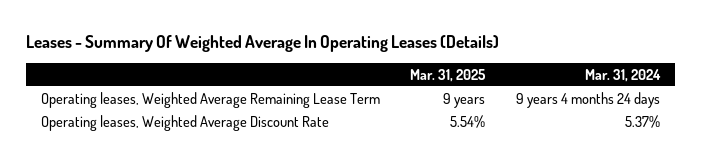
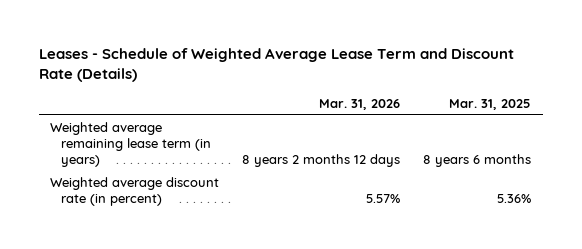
- Leases - Summary Of Weighted Average In Operating Leases (Details)
+ Leases - Schedule of Weighted Average Lease Term and Discount Rate (Details)
- | Mar. 31, 2025 | Mar. 31, 2024
+ | Mar. 31, 2026 | Mar. 31, 2025
- Operating leases, Weighted Average Remaining Lease Term | 9 years | 9 years 4 months 24 days
- Operating leases, Weighted Average Discount Rate | 5.54% | 5.37%
+ Weighted average remaining lease term (in years) | 8 years 2 months 12 days | 8 years 6 months
+ Weighted average discount rate (in percent) | 5.57% | 5.36%

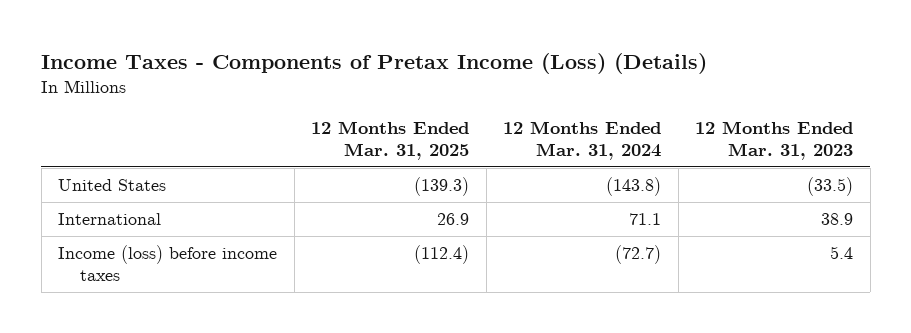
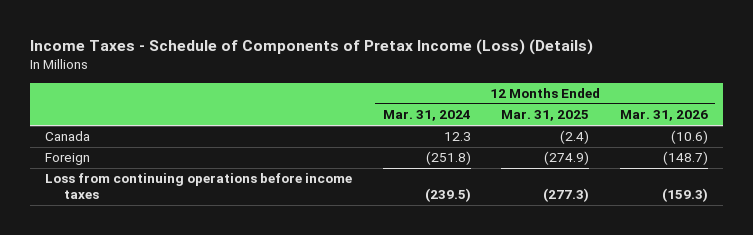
- Income Taxes - Components of Pretax Income (Loss) (Details)
+ Income Taxes - Schedule of Components of Pretax Income (Loss) (Details)
- | 12 Months Ended Mar. 31, 2025 | 12 Months Ended Mar. 31, 2024 | 12 Months Ended Mar. 31, 2023
+ | 12 Months Ended Mar. 31, 2024 | 12 Months Ended Mar. 31, 2025 | 12 Months Ended Mar. 31, 2026
- United States | (139.3) | (143.8) | (33.5)
- International | 26.9 | 71.1 | 38.9
- Income (loss) before income taxes | (112.4) | (72.7) | 5.4
+ Canada | 12.3 | (2.4) | (10.6)
+ Foreign | (251.8) | (274.9) | (148.7)
+ Loss from continuing operations before income taxes | (239.5) | (277.3) | (159.3)

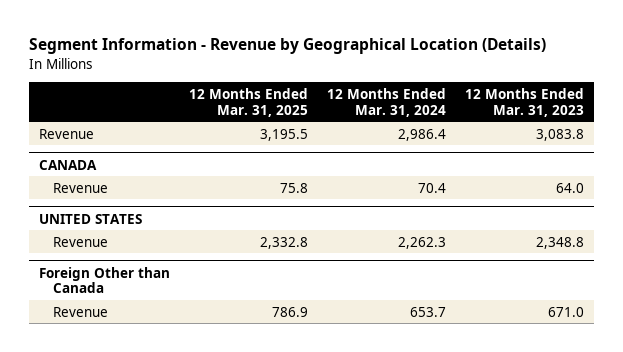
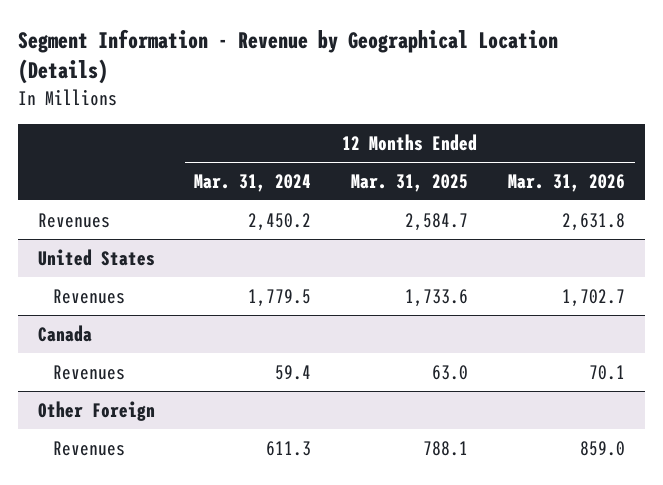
- | 12 Months Ended Mar. 31, 2025 | 12 Months Ended Mar. 31, 2024 | 12 Months Ended Mar. 31, 2023
+ | 12 Months Ended Mar. 31, 2024 | 12 Months Ended Mar. 31, 2025 | 12 Months Ended Mar. 31, 2026
- Revenue | 3,195.5 | 2,986.4 | 3,083.8
- CANADA
- Revenue | 75.8 | 70.4 | 64.0
- UNITED STATES
- Revenue | 2,332.8 | 2,262.3 | 2,348.8
- Foreign Other than Canada
- Revenue | 786.9 | 653.7 | 671.0
+ Revenues | 2,450.2 | 2,584.7 | 2,631.8
+ United States
+ Revenues | 1,779.5 | 1,733.6 | 1,702.7
+ Canada
+ Revenues | 59.4 | 63.0 | 70.1
+ Other Foreign
+ Revenues | 611.3 | 788.1 | 859.0

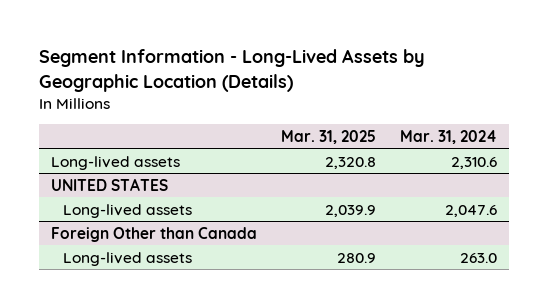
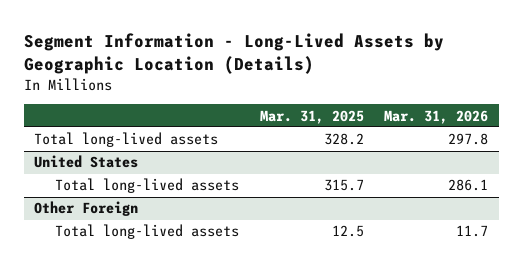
- | Mar. 31, 2025 | Mar. 31, 2024
+ | Mar. 31, 2025 | Mar. 31, 2026
- Long-lived assets | 2,320.8 | 2,310.6
- UNITED STATES
- Long-lived assets | 2,039.9 | 2,047.6
- Foreign Other than Canada
- Long-lived assets | 280.9 | 263.0
+ Total long-lived assets | 328.2 | 297.8
+ United States
+ Total long-lived assets | 315.7 | 286.1
+ Other Foreign
+ Total long-lived assets | 12.5 | 11.7

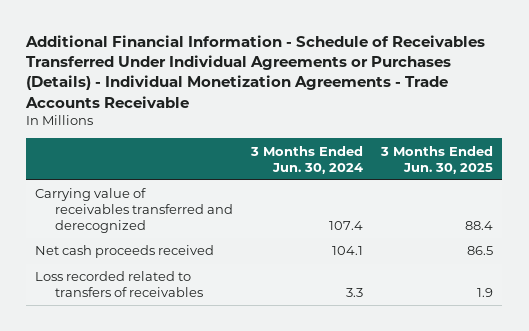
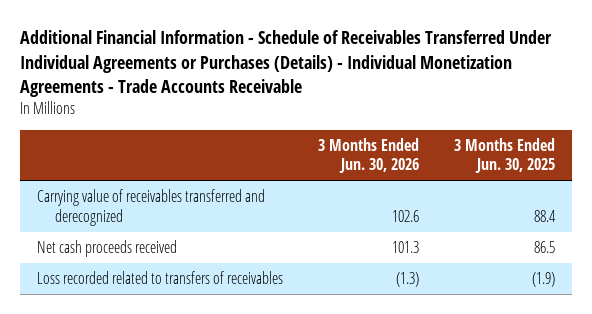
- | 3 Months Ended Jun. 30, 2024 | 3 Months Ended Jun. 30, 2025
+ | 3 Months Ended Jun. 30, 2026 | 3 Months Ended Jun. 30, 2025
- Loss recorded related to transfers of receivables | 3.3 | 1.9
+ Loss recorded related to transfers of receivables | (1.3) | (1.9)

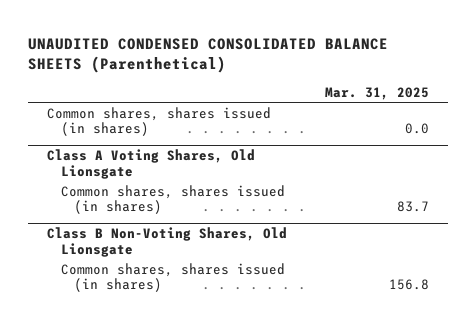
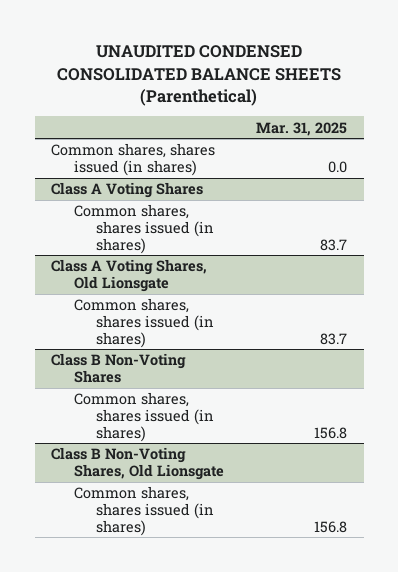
+ Class A Voting Shares
+ Common shares, shares issued (in shares) | 83.7
+ Class B Non-Voting Shares
+ Common shares, shares issued (in shares) | 156.8

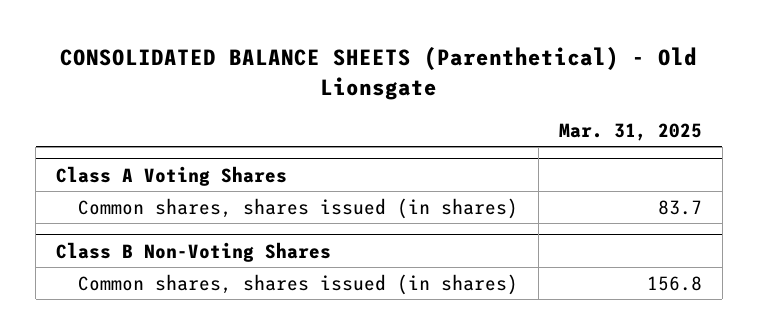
- UNAUDITED CONDENSED CONSOLIDATED BALANCE SHEETS (Parenthetical)
+ CONSOLIDATED BALANCE SHEETS (Parenthetical) - Old Lionsgate
- Common shares, shares issued (in shares) | 0.0
- Class A Voting Shares, Old Lionsgate
- Common shares, shares issued (in shares) | 83.7
- Class B Non-Voting Shares, Old Lionsgate
- Common shares, shares issued (in shares) | 156.8

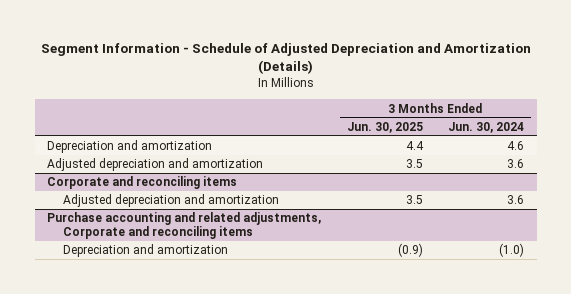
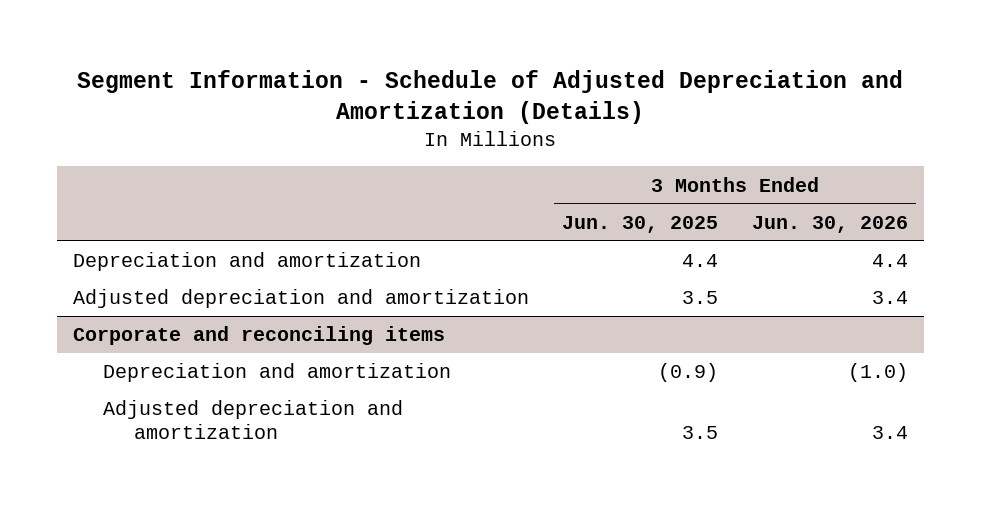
- | 3 Months Ended Jun. 30, 2025 | 3 Months Ended Jun. 30, 2024
+ | 3 Months Ended Jun. 30, 2025 | 3 Months Ended Jun. 30, 2026
- Purchase accounting and related adjustments, Corporate and reconciling items
@ Corporate and reconciling items
moved down: Adjusted depreciation and amortization | 3.5 | 3.4

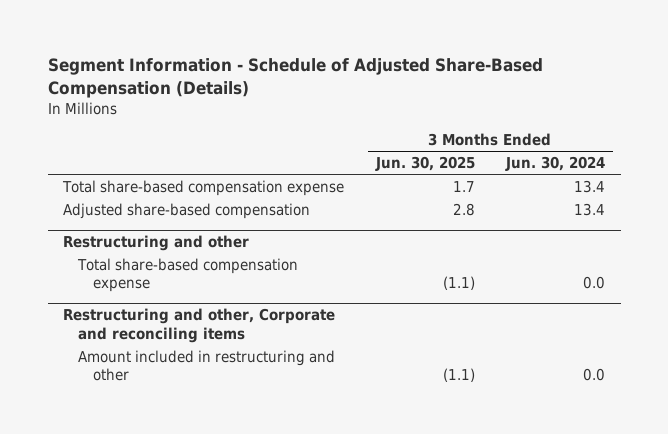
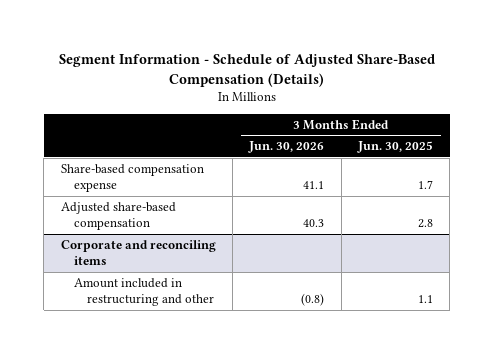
- | 3 Months Ended Jun. 30, 2025 | 3 Months Ended Jun. 30, 2024
+ | 3 Months Ended Jun. 30, 2026 | 3 Months Ended Jun. 30, 2025
- Total share-based compensation expense | 1.7 | 13.4
+ Share-based compensation expense | 41.1 | 1.7
- Restructuring and other
- Total share-based compensation expense | (1.1) | 0.0
- Restructuring and other, Corporate and reconciling items
- Amount included in restructuring and other | (1.1) | 0.0
+ Corporate and reconciling items
+ Amount included in restructuring and other | (0.8) | 1.1

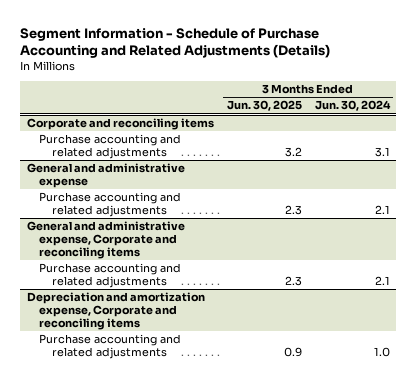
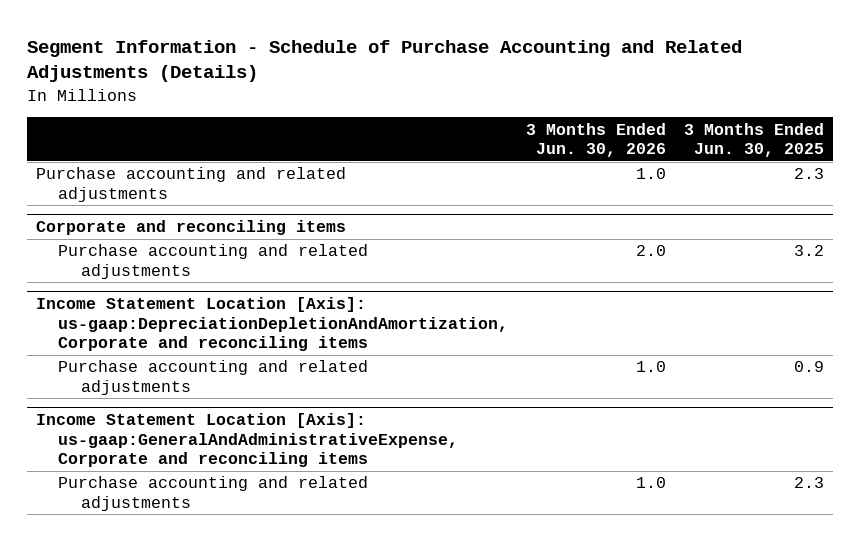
- | 3 Months Ended Jun. 30, 2025 | 3 Months Ended Jun. 30, 2024
+ | 3 Months Ended Jun. 30, 2026 | 3 Months Ended Jun. 30, 2025
+ Purchase accounting and related adjustments | 1.0 | 2.3
- General and administrative expense
- Purchase accounting and related adjustments | 2.3 | 2.1
- General and administrative expense, Corporate and reconciling items
- Purchase accounting and related adjustments | 2.3 | 2.1
- Depreciation and amortization expense, Corporate and reconciling items
+ Income Statement Location [Axis]: us-gaap:DepreciationDepletionAndAmortization, Corporate and reconciling items
+ Income Statement Location [Axis]: us-gaap:GeneralAndAdministrativeExpense, Corporate and reconciling items
+ Purchase accounting and related adjustments | 1.0 | 2.3

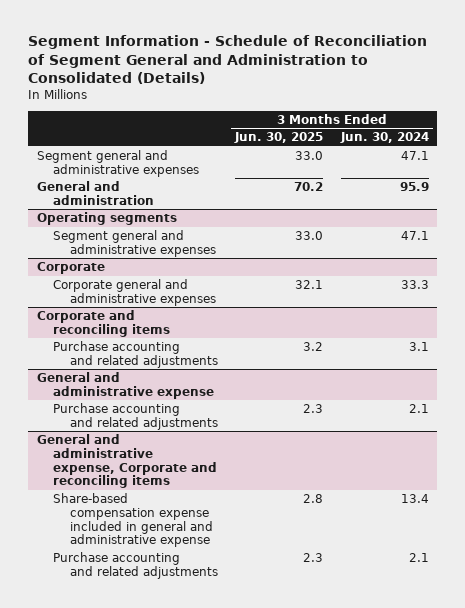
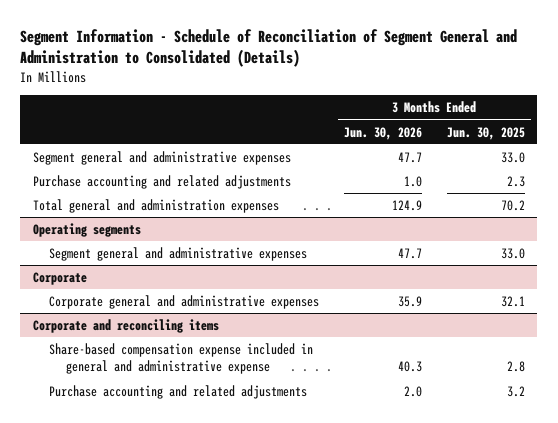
- | 3 Months Ended Jun. 30, 2025 | 3 Months Ended Jun. 30, 2024
+ | 3 Months Ended Jun. 30, 2026 | 3 Months Ended Jun. 30, 2025
- General and administration | 70.2 | 95.9
+ Purchase accounting and related adjustments | 1.0 | 2.3
+ Total general and administration expenses | 124.9 | 70.2
- General and administrative expense
- Purchase accounting and related adjustments | 2.3 | 2.1
- General and administrative expense, Corporate and reconciling items
- Purchase accounting and related adjustments | 2.3 | 2.1
@ Corporate and reconciling items
moved down: Purchase accounting and related adjustments | 2.0 | 3.2

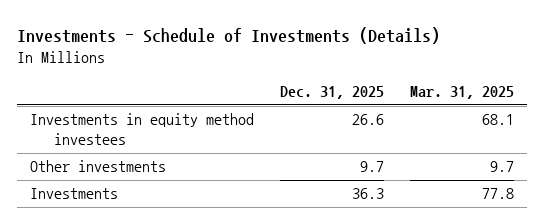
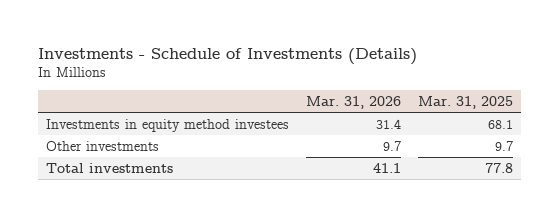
- | Dec. 31, 2025 | Mar. 31, 2025
+ | Mar. 31, 2026 | Mar. 31, 2025
- Investments | 36.3 | 77.8
+ Total investments | 41.1 | 77.8

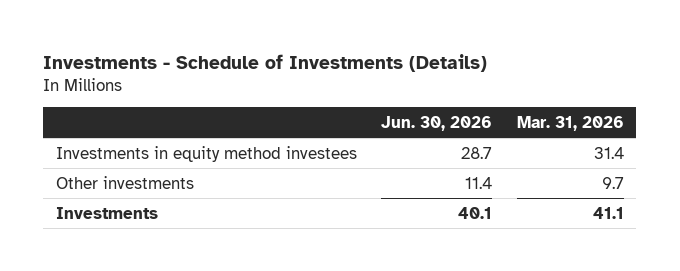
- | Mar. 31, 2026 | Mar. 31, 2025
+ | Jun. 30, 2026 | Mar. 31, 2026
- Total investments | 41.1 | 77.8
+ Investments | 40.1 | 41.1

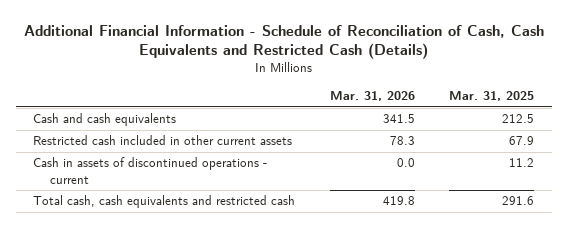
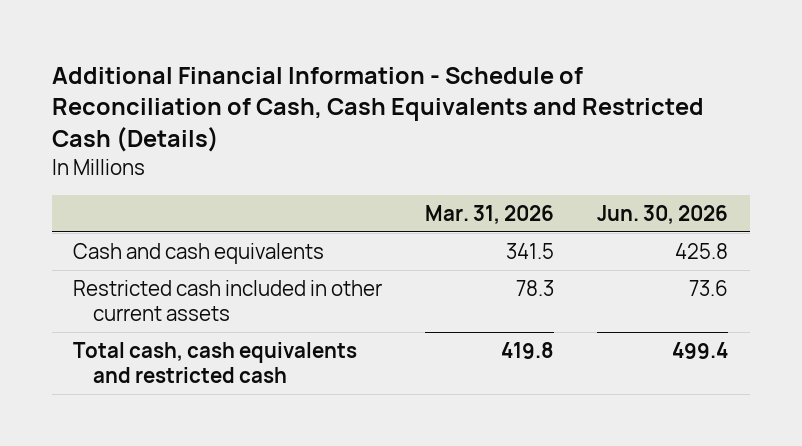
- | Mar. 31, 2026 | Mar. 31, 2025
+ | Mar. 31, 2026 | Jun. 30, 2026
- Cash in assets of discontinued operations - current | 0.0 | 11.2

